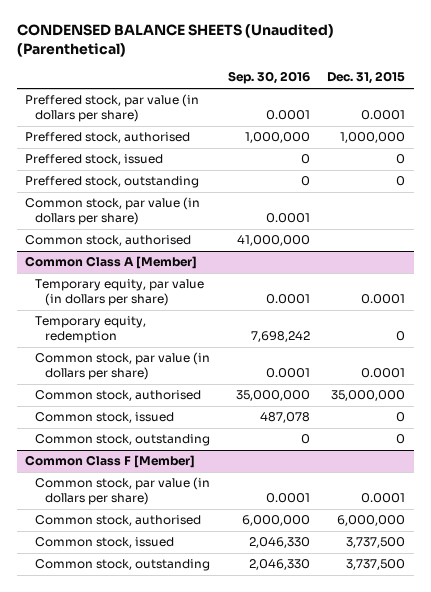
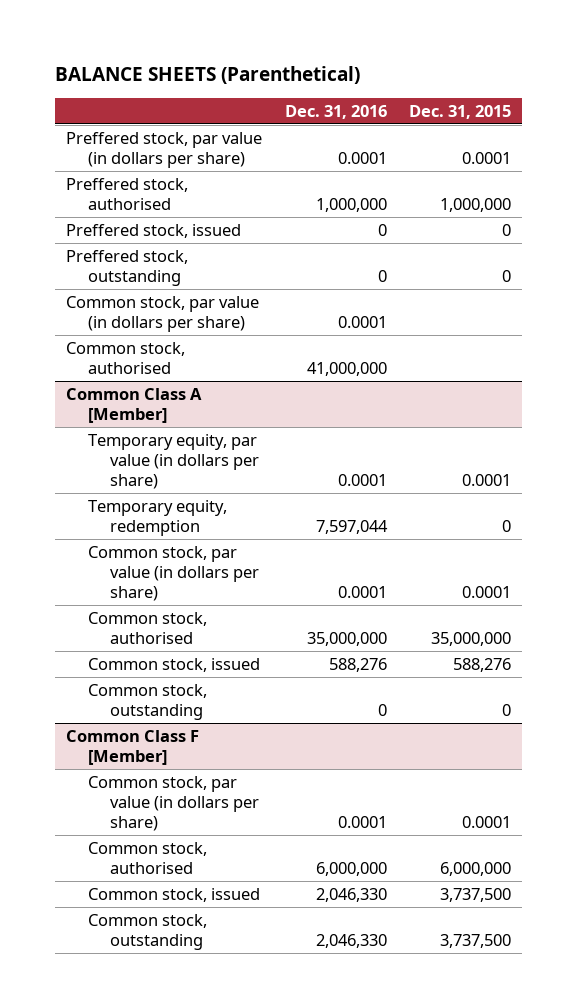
- CONDENSED BALANCE SHEETS (Unaudited) (Parenthetical)
+ BALANCE SHEETS (Parenthetical)
- | Sep. 30, 2016 | Dec. 31, 2015
+ | Dec. 31, 2016 | Dec. 31, 2015
@ Common Class A [Member]
- Common stock, issued | 487,078 | 0
+ Common stock, issued | 588,276 | 588,276

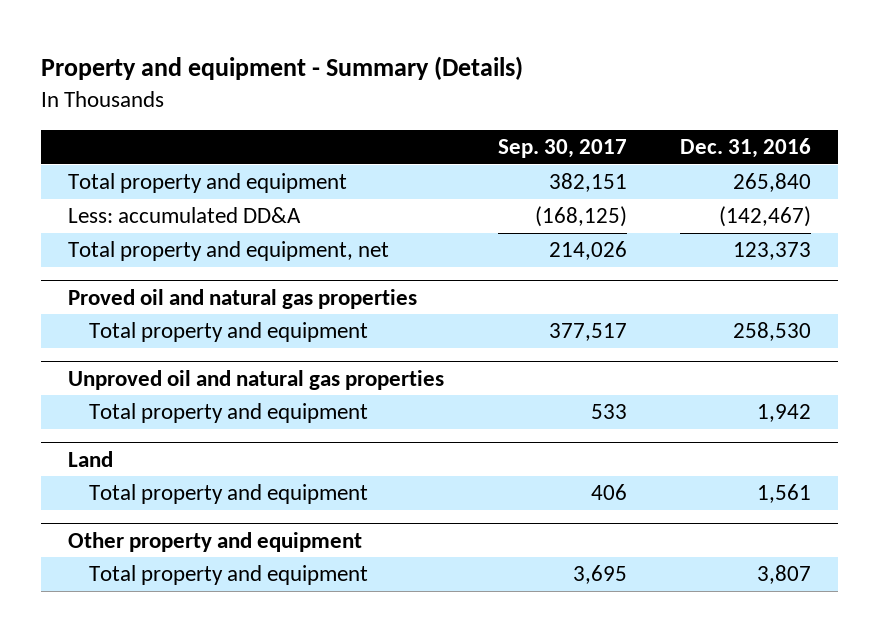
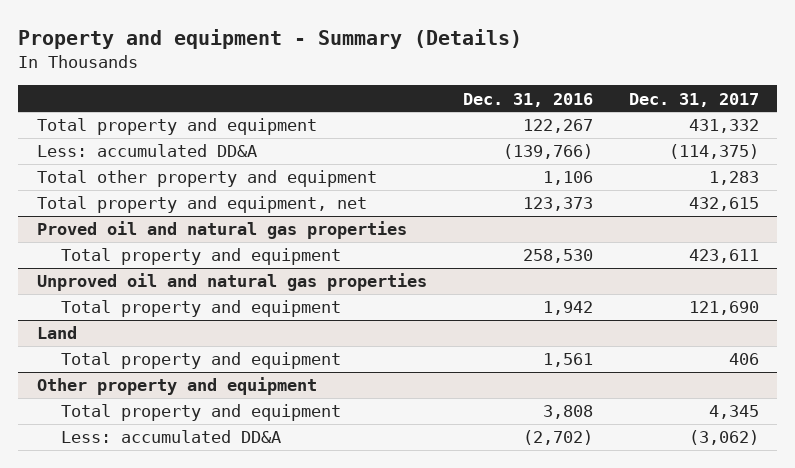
- | Sep. 30, 2017 | Dec. 31, 2016
+ | Dec. 31, 2016 | Dec. 31, 2017
- Total property and equipment | 382,151 | 265,840
- Less: accumulated DD&A | (168,125) | (142,467)
+ Total property and equipment | 122,267 | 431,332
+ Less: accumulated DD&A | (139,766) | (114,375)
+ Total other property and equipment | 1,106 | 1,283
@ Other property and equipment
- Total property and equipment | 3,695 | 3,807
+ Total property and equipment | 3,808 | 4,345
+ Less: accumulated DD&A | (2,702) | (3,062)

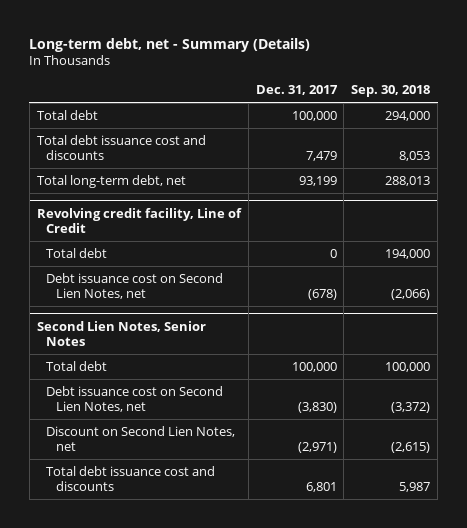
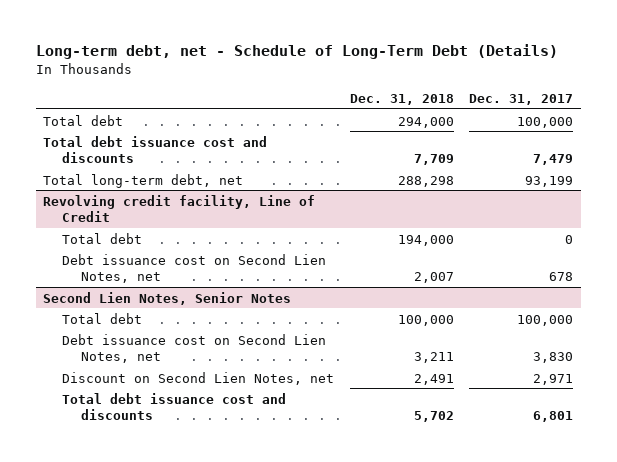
- Long-term debt, net - Summary (Details)
+ Long-term debt, net - Schedule of Long-Term Debt (Details)
- | Dec. 31, 2017 | Sep. 30, 2018
+ | Dec. 31, 2018 | Dec. 31, 2017
@ Revolving credit facility, Line of Credit
- Debt issuance cost on Second Lien Notes, net | (678) | (2,066)
+ Debt issuance cost on Second Lien Notes, net | 2,007 | 678
@ Second Lien Notes, Senior Notes
- Debt issuance cost on Second Lien Notes, net | (3,830) | (3,372)
- Discount on Second Lien Notes, net | (2,971) | (2,615)
+ Debt issuance cost on Second Lien Notes, net | 3,211 | 3,830
+ Discount on Second Lien Notes, net | 2,491 | 2,971

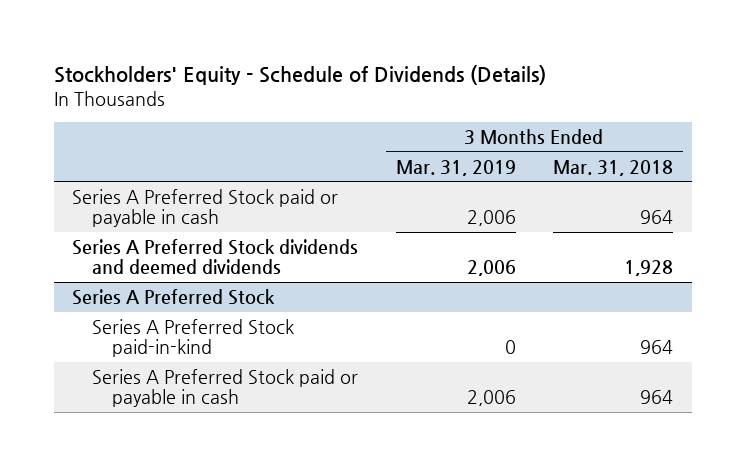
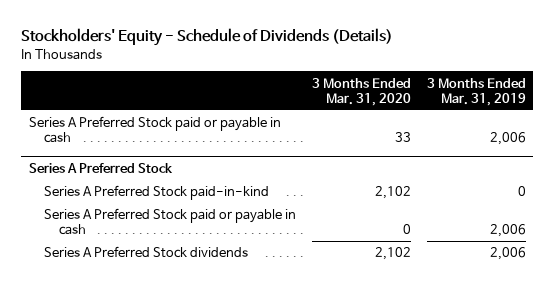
- | 3 Months Ended Mar. 31, 2019 | 3 Months Ended Mar. 31, 2018
+ | 3 Months Ended Mar. 31, 2020 | 3 Months Ended Mar. 31, 2019
- Series A Preferred Stock dividends and deemed dividends | 2,006 | 1,928
@ Series A Preferred Stock
+ Series A Preferred Stock dividends | 2,102 | 2,006

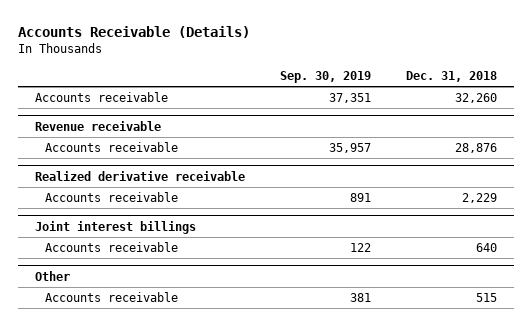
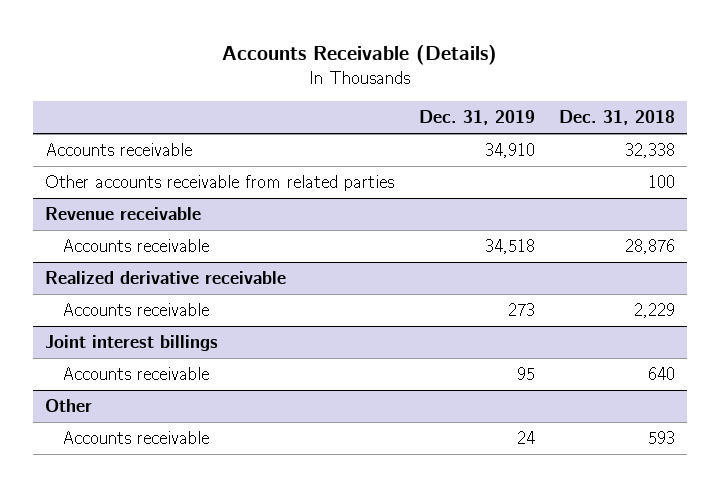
- | Sep. 30, 2019 | Dec. 31, 2018
+ | Dec. 31, 2019 | Dec. 31, 2018
- Accounts receivable | 37,351 | 32,260
+ Accounts receivable | 34,910 | 32,338
+ Other accounts receivable from related parties | | 100
@ Other
- Accounts receivable | 381 | 515
+ Accounts receivable | 24 | 593

